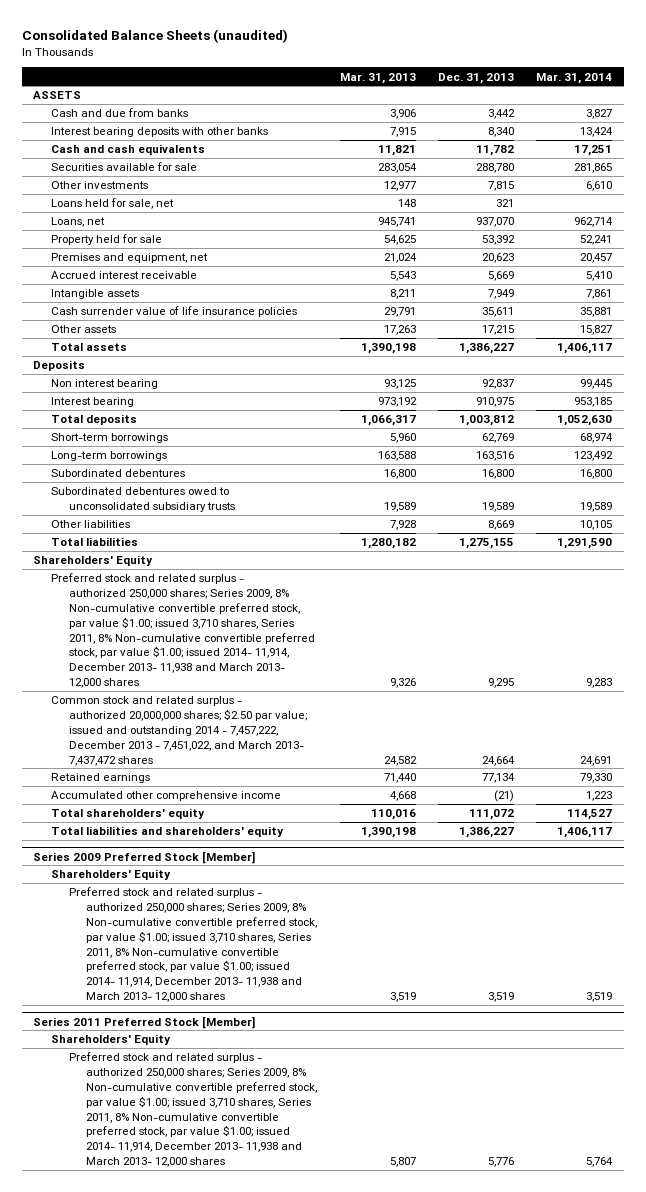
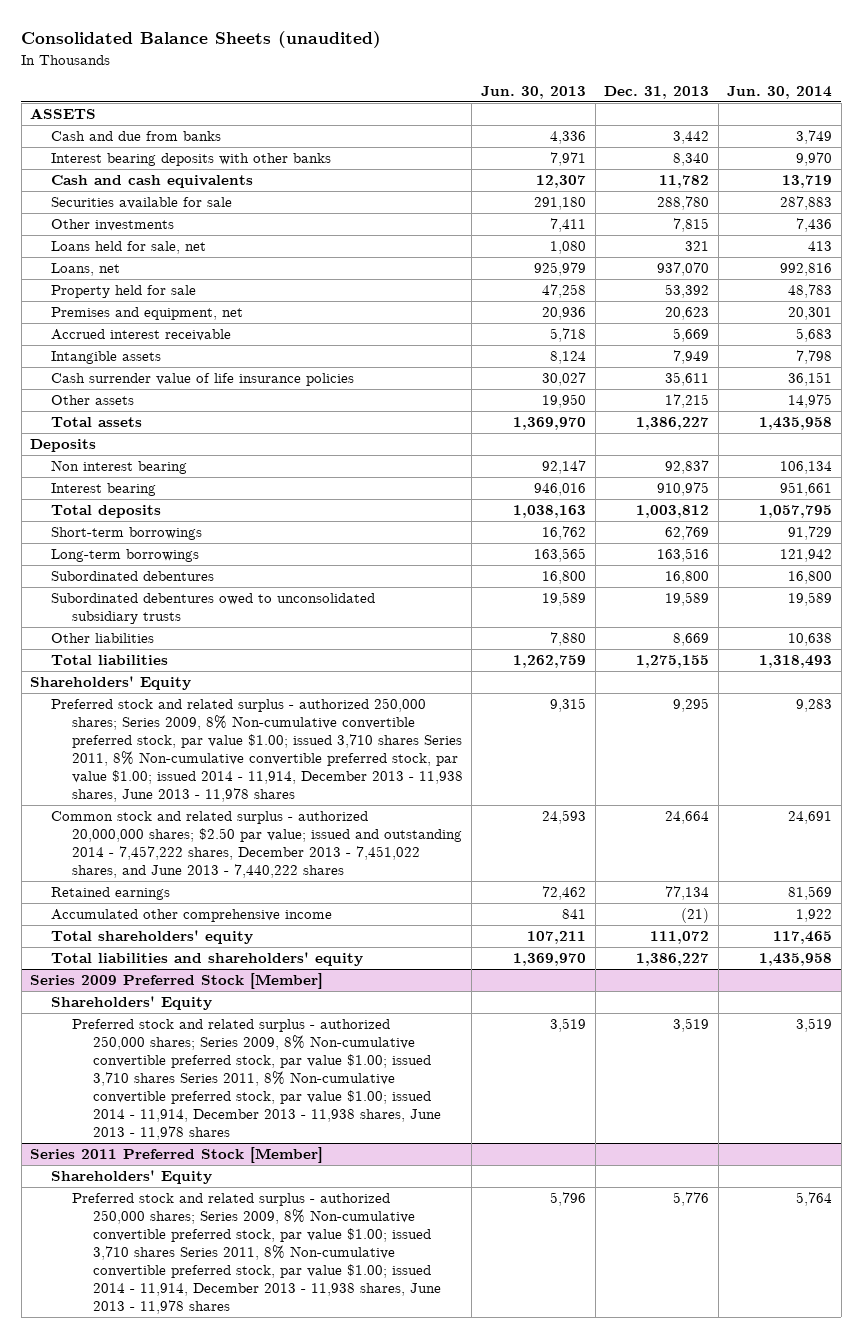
- | Mar. 31, 2013 | Dec. 31, 2013 | Mar. 31, 2014
+ | Jun. 30, 2013 | Dec. 31, 2013 | Jun. 30, 2014
- Preferred stock and related surplus - authorized 250,000 shares; Series 2009, 8% Non-cumulative convertible preferred stock, par value $1.00; issued 3,710 shares, Series 2011, 8% Non-cumulative convertible preferred stock, par value $1.00; issued 2014- 11,914, December 2013- 11,938 and March 2013- 12,000 shares | 9,326 | 9,295 | 9,283
- Common stock and related surplus - authorized 20,000,000 shares; $2.50 par value; issued and outstanding 2014 - 7,457,222, December 2013 - 7,451,022, and March 2013- 7,437,472 shares | 24,582 | 24,664 | 24,691
+ Preferred stock and related surplus - authorized 250,000 shares; Series 2009, 8% Non-cumulative convertible preferred stock, par value $1.00; issued 3,710 shares Series 2011, 8% Non-cumulative convertible preferred stock, par value $1.00; issued 2014 - 11,914, December 2013 - 11,938 shares, June 2013 - 11,978 shares | 9,315 | 9,295 | 9,283
+ Common stock and related surplus - authorized 20,000,000 shares; $2.50 par value; issued and outstanding 2014 - 7,457,222 shares, December 2013 - 7,451,022 shares, and June 2013 - 7,440,222 shares | 24,593 | 24,664 | 24,691
@ Series 2009 Preferred Stock [Member]
- Preferred stock and related surplus - authorized 250,000 shares; Series 2009, 8% Non-cumulative convertible preferred stock, par value $1.00; issued 3,710 shares, Series 2011, 8% Non-cumulative convertible preferred stock, par value $1.00; issued 2014- 11,914, December 2013- 11,938 and March 2013- 12,000 shares | 3,519 | 3,519 | 3,519
+ Preferred stock and related surplus - authorized 250,000 shares; Series 2009, 8% Non-cumulative convertible preferred stock, par value $1.00; issued 3,710 shares Series 2011, 8% Non-cumulative convertible preferred stock, par value $1.00; issued 2014 - 11,914, December 2013 - 11,938 shares, June 2013 - 11,978 shares | 3,519 | 3,519 | 3,519
@ Series 2011 Preferred Stock [Member]
- Preferred stock and related surplus - authorized 250,000 shares; Series 2009, 8% Non-cumulative convertible preferred stock, par value $1.00; issued 3,710 shares, Series 2011, 8% Non-cumulative convertible preferred stock, par value $1.00; issued 2014- 11,914, December 2013- 11,938 and March 2013- 12,000 shares | 5,807 | 5,776 | 5,764
+ Preferred stock and related surplus - authorized 250,000 shares; Series 2009, 8% Non-cumulative convertible preferred stock, par value $1.00; issued 3,710 shares Series 2011, 8% Non-cumulative convertible preferred stock, par value $1.00; issued 2014 - 11,914, December 2013 - 11,938 shares, June 2013 - 11,978 shares | 5,796 | 5,776 | 5,764

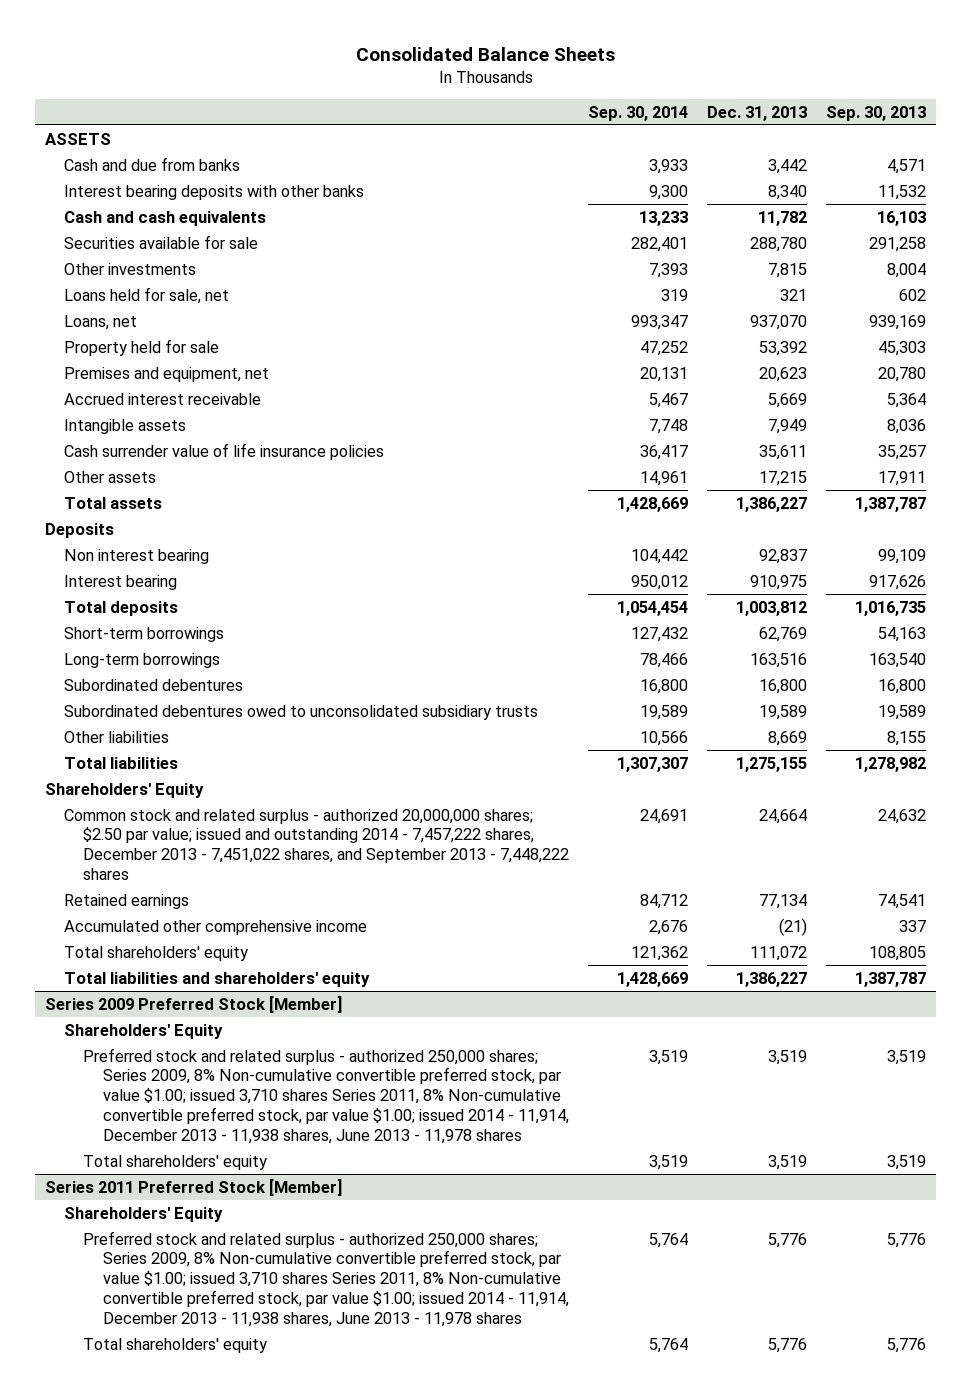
- Consolidated Balance Sheets (unaudited)
+ Consolidated Balance Sheets
- | Jun. 30, 2013 | Dec. 31, 2013 | Jun. 30, 2014
+ | Sep. 30, 2014 | Dec. 31, 2013 | Sep. 30, 2013
- Preferred stock and related surplus - authorized 250,000 shares; Series 2009, 8% Non-cumulative convertible preferred stock, par value $1.00; issued 3,710 shares Series 2011, 8% Non-cumulative convertible preferred stock, par value $1.00; issued 2014 - 11,914, December 2013 - 11,938 shares, June 2013 - 11,978 shares | 9,315 | 9,295 | 9,283
- Common stock and related surplus - authorized 20,000,000 shares; $2.50 par value; issued and outstanding 2014 - 7,457,222 shares, December 2013 - 7,451,022 shares, and June 2013 - 7,440,222 shares | 24,593 | 24,664 | 24,691
+ Common stock and related surplus - authorized 20,000,000 shares; $2.50 par value; issued and outstanding 2014 - 7,457,222 shares, December 2013 - 7,451,022 shares, and September 2013 - 7,448,222 shares | 24,691 | 24,664 | 24,632
@ Series 2009 Preferred Stock [Member]
+ Total shareholders' equity | 3,519 | 3,519 | 3,519
@ Series 2011 Preferred Stock [Member]
+ Total shareholders' equity | 5,764 | 5,776 | 5,776

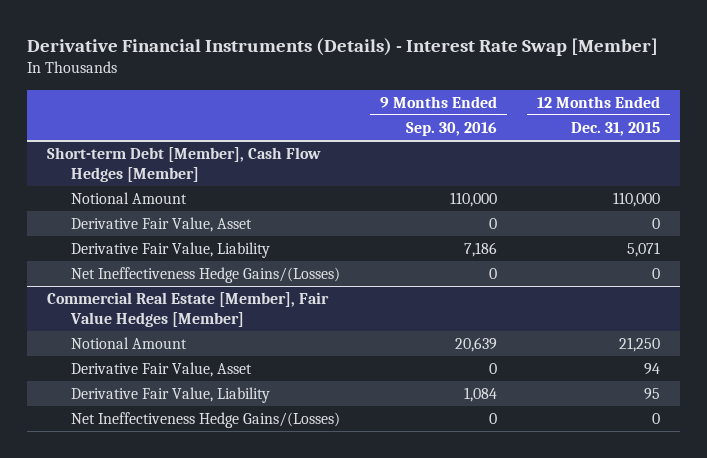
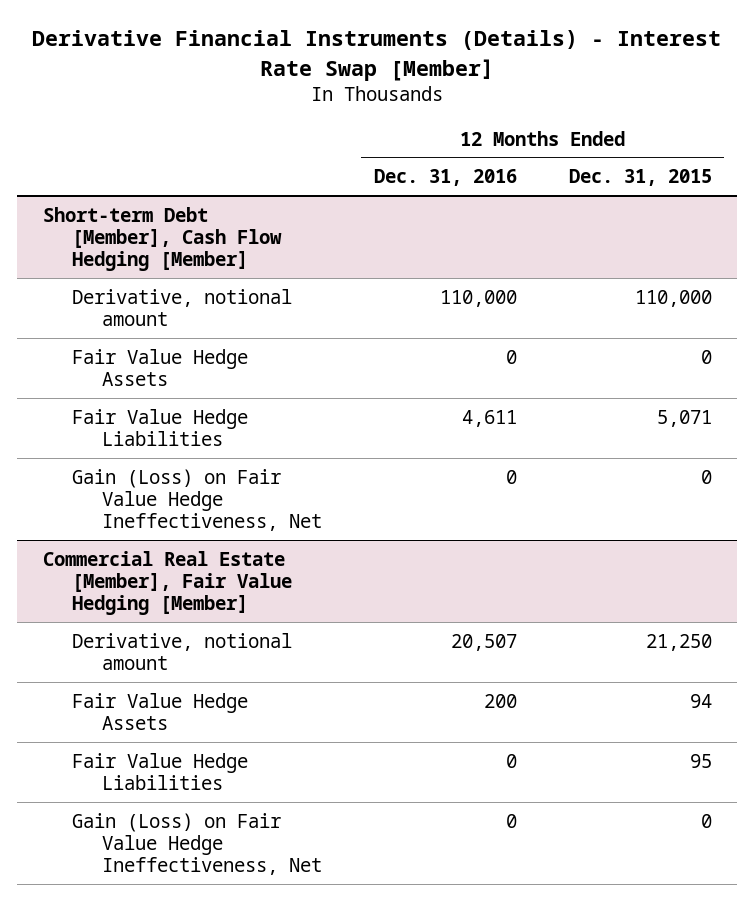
- | 9 Months Ended Sep. 30, 2016 | 12 Months Ended Dec. 31, 2015
+ | 12 Months Ended Dec. 31, 2016 | 12 Months Ended Dec. 31, 2015
- Short-term Debt [Member], Cash Flow Hedges [Member]
- Notional Amount | 110,000 | 110,000
- Derivative Fair Value, Asset | 0 | 0
- Derivative Fair Value, Liability | 7,186 | 5,071
- Net Ineffectiveness Hedge Gains/(Losses) | 0 | 0
- Commercial Real Estate [Member], Fair Value Hedges [Member]
- Notional Amount | 20,639 | 21,250
- Derivative Fair Value, Asset | 0 | 94
- Derivative Fair Value, Liability | 1,084 | 95
- Net Ineffectiveness Hedge Gains/(Losses) | 0 | 0
+ Short-term Debt [Member], Cash Flow Hedging [Member]
+ Derivative, notional amount | 110,000 | 110,000
+ Fair Value Hedge Assets | 0 | 0
+ Fair Value Hedge Liabilities | 4,611 | 5,071
+ Gain (Loss) on Fair Value Hedge Ineffectiveness, Net | 0 | 0
+ Commercial Real Estate [Member], Fair Value Hedging [Member]
+ Derivative, notional amount | 20,507 | 21,250
+ Fair Value Hedge Assets | 200 | 94
+ Fair Value Hedge Liabilities | 0 | 95
+ Gain (Loss) on Fair Value Hedge Ineffectiveness, Net | 0 | 0

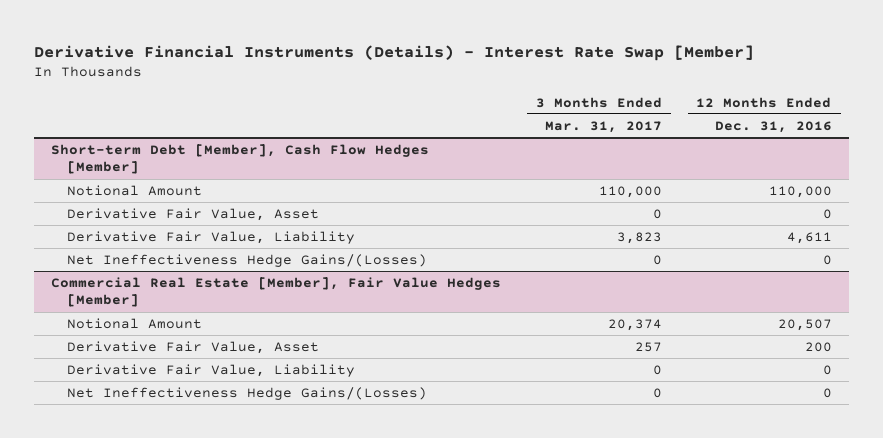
- | 12 Months Ended Dec. 31, 2016 | 12 Months Ended Dec. 31, 2015
+ | 3 Months Ended Mar. 31, 2017 | 12 Months Ended Dec. 31, 2016
- Short-term Debt [Member], Cash Flow Hedging [Member]
- Derivative, notional amount | 110,000 | 110,000
- Fair Value Hedge Assets | 0 | 0
- Fair Value Hedge Liabilities | 4,611 | 5,071
- Gain (Loss) on Fair Value Hedge Ineffectiveness, Net | 0 | 0
- Commercial Real Estate [Member], Fair Value Hedging [Member]
- Derivative, notional amount | 20,507 | 21,250
- Fair Value Hedge Assets | 200 | 94
- Fair Value Hedge Liabilities | 0 | 95
- Gain (Loss) on Fair Value Hedge Ineffectiveness, Net | 0 | 0
+ Short-term Debt [Member], Cash Flow Hedges [Member]
+ Notional Amount | 110,000 | 110,000
+ Derivative Fair Value, Asset | 0 | 0
+ Derivative Fair Value, Liability | 3,823 | 4,611
+ Net Ineffectiveness Hedge Gains/(Losses) | 0 | 0
+ Commercial Real Estate [Member], Fair Value Hedges [Member]
+ Notional Amount | 20,374 | 20,507
+ Derivative Fair Value, Asset | 257 | 200
+ Derivative Fair Value, Liability | 0 | 0
+ Net Ineffectiveness Hedge Gains/(Losses) | 0 | 0

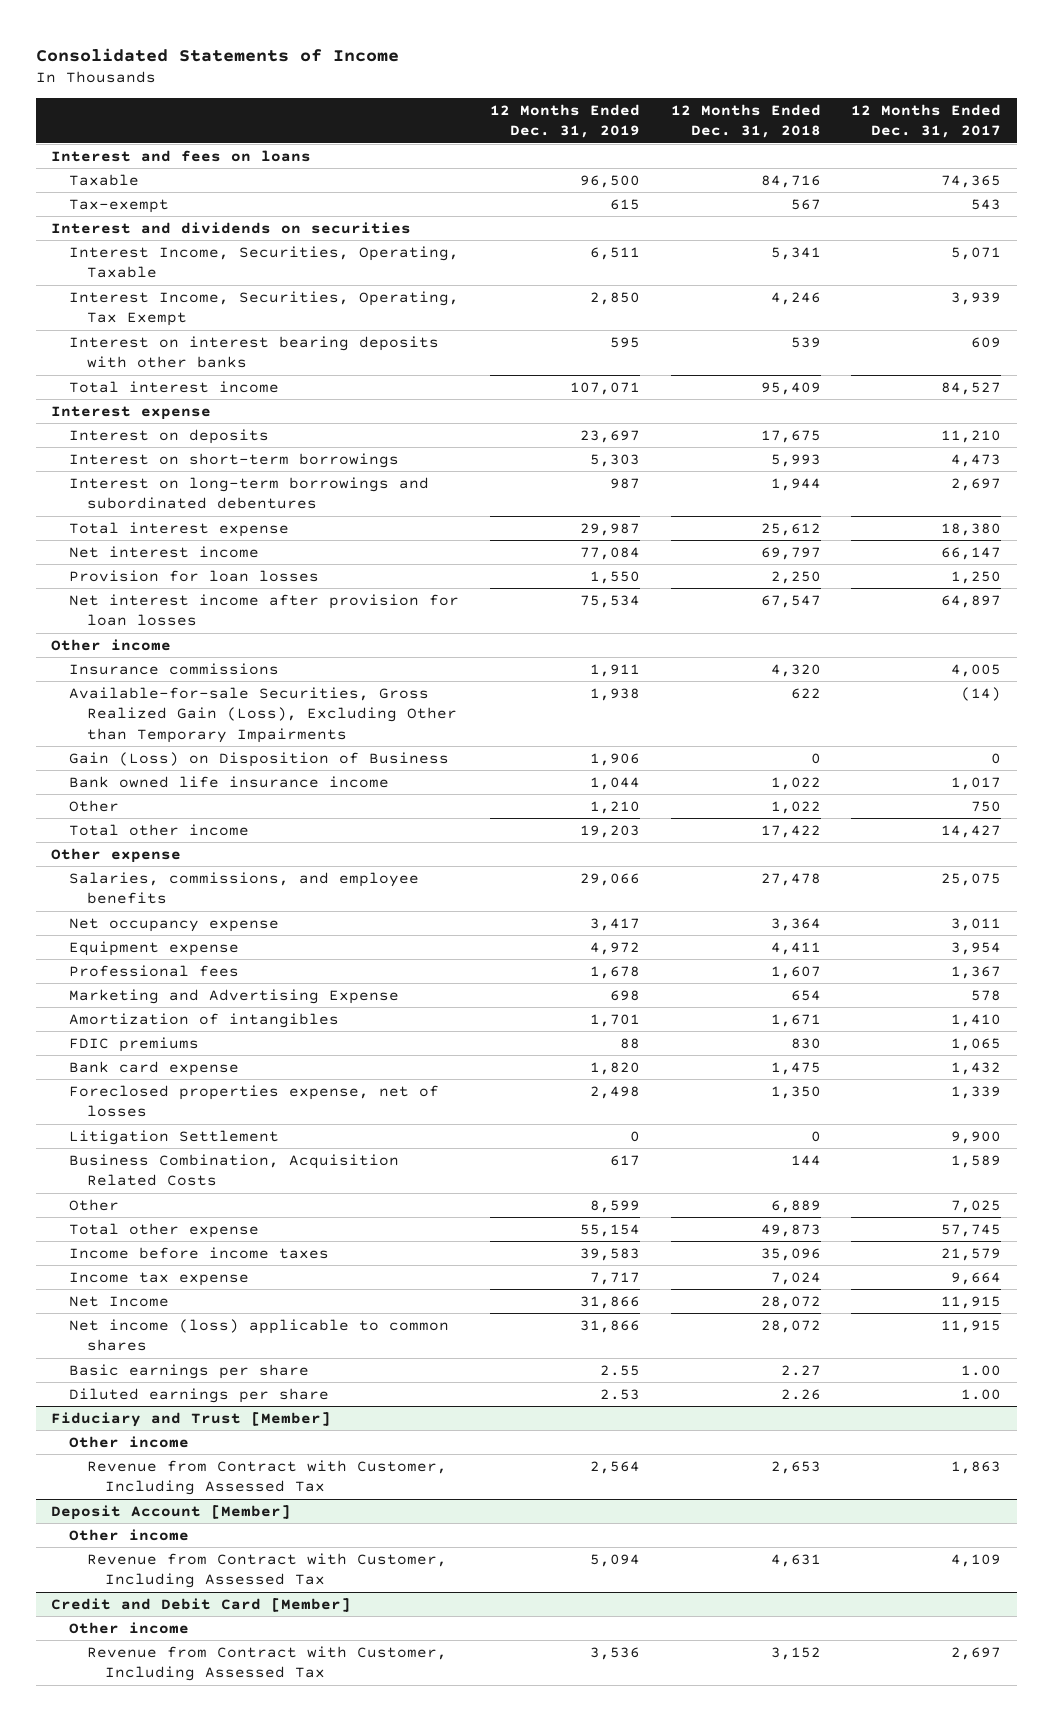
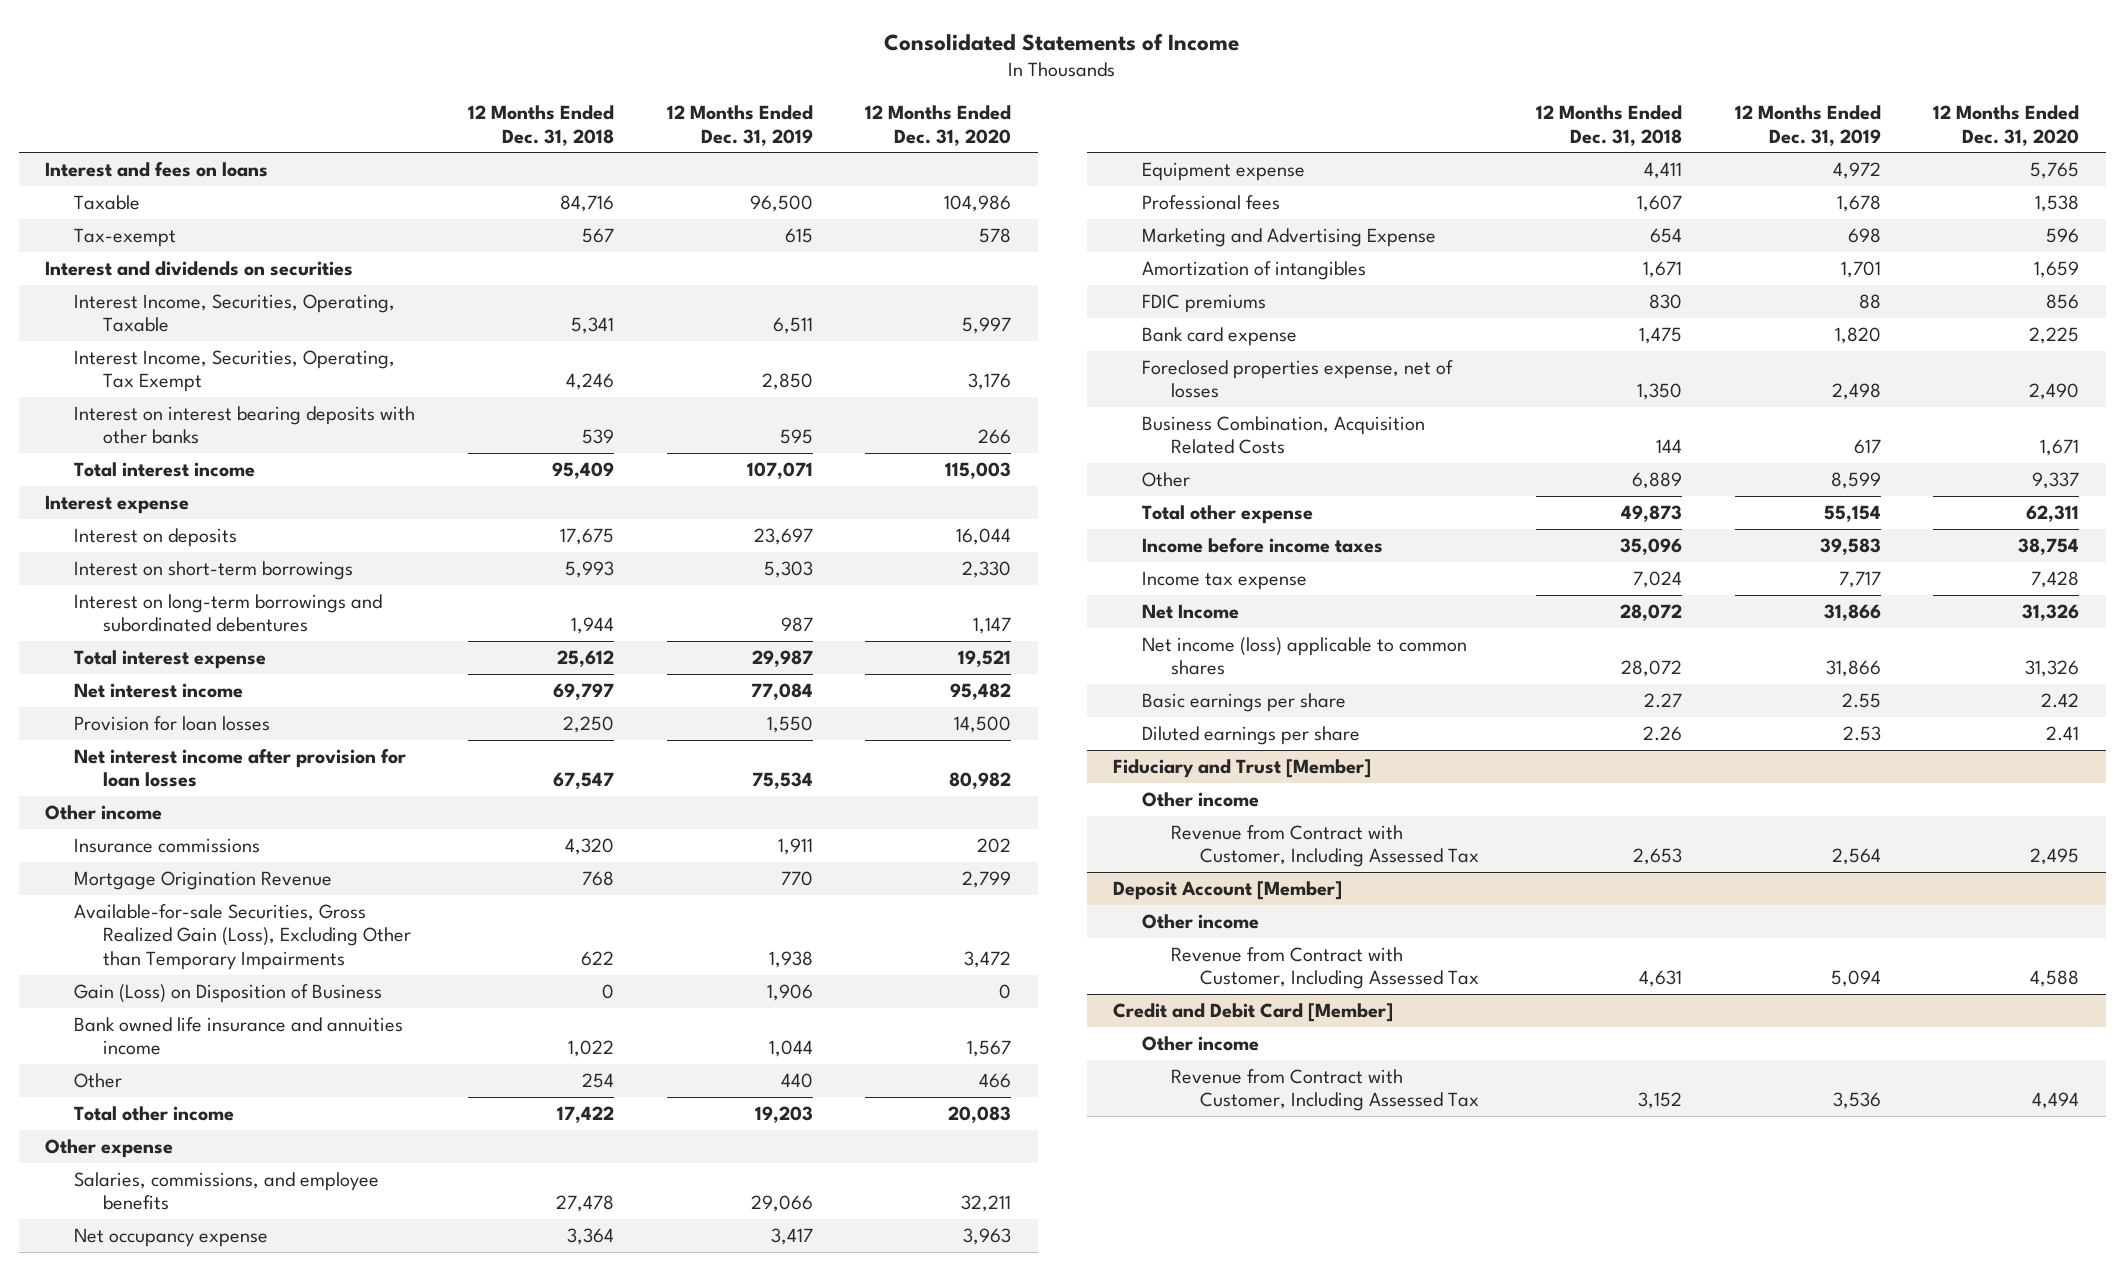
- | 12 Months Ended Dec. 31, 2019 | 12 Months Ended Dec. 31, 2018 | 12 Months Ended Dec. 31, 2017
+ | 12 Months Ended Dec. 31, 2018 | 12 Months Ended Dec. 31, 2019 | 12 Months Ended Dec. 31, 2020
+ Mortgage Origination Revenue | 768 | 770 | 2,799
- Bank owned life insurance income | 1,044 | 1,022 | 1,017
- Other | 1,210 | 1,022 | 750
+ Bank owned life insurance and annuities income | 1,022 | 1,044 | 1,567
+ Other | 254 | 440 | 466
- Litigation Settlement | 0 | 0 | 9,900

